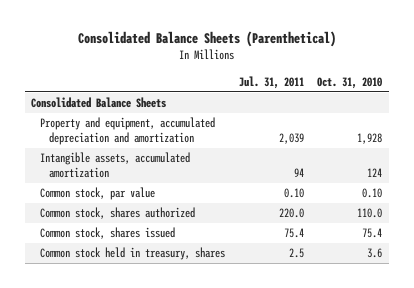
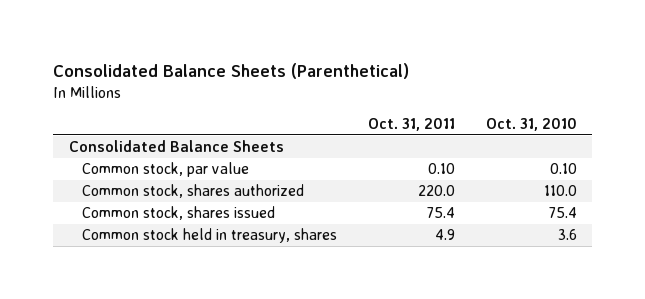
- | Jul. 31, 2011 | Oct. 31, 2010
+ | Oct. 31, 2011 | Oct. 31, 2010
- Property and equipment, accumulated depreciation and amortization | 2,039 | 1,928
- Intangible assets, accumulated amortization | 94 | 124

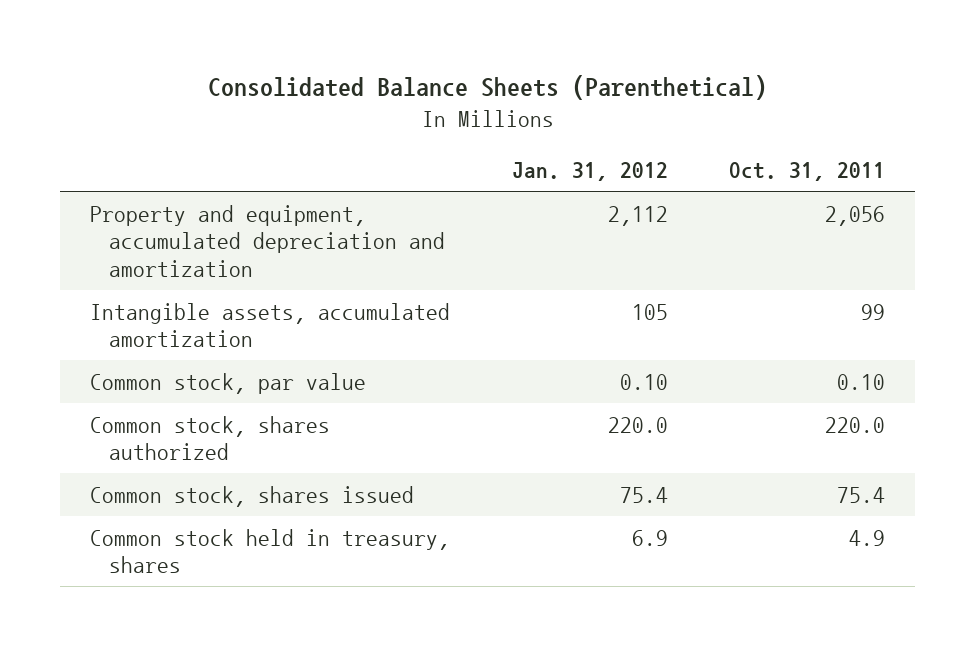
- | Oct. 31, 2011 | Oct. 31, 2010
+ | Jan. 31, 2012 | Oct. 31, 2011
- Consolidated Balance Sheets
+ Property and equipment, accumulated depreciation and amortization | 2,112 | 2,056
+ Intangible assets, accumulated amortization | 105 | 99

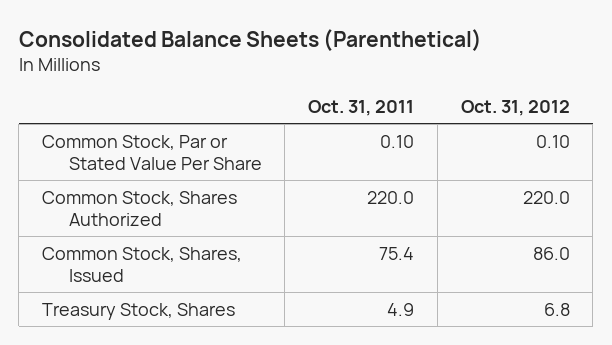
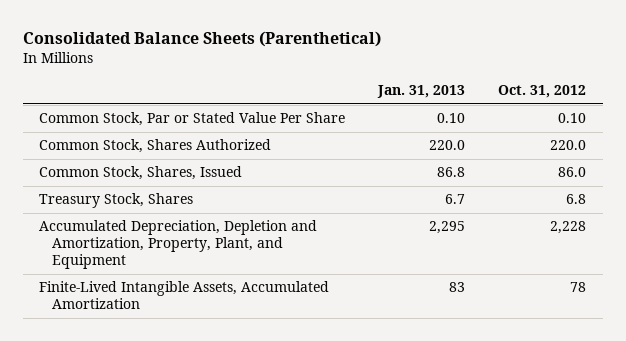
- | Oct. 31, 2011 | Oct. 31, 2012
+ | Jan. 31, 2013 | Oct. 31, 2012
+ Accumulated Depreciation, Depletion and Amortization, Property, Plant, and Equipment | 2,295 | 2,228
+ Finite-Lived Intangible Assets, Accumulated Amortization | 83 | 78

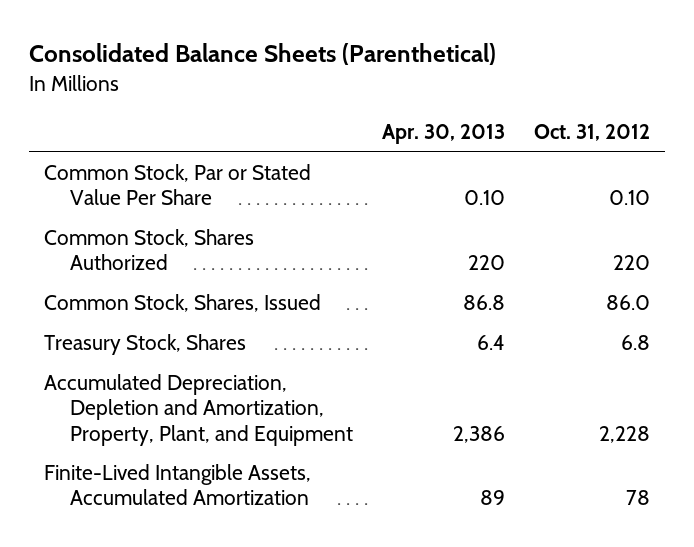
- | Jan. 31, 2013 | Oct. 31, 2012
+ | Apr. 30, 2013 | Oct. 31, 2012
- Common Stock, Shares Authorized | 220.0 | 220.0
+ Common Stock, Shares Authorized | 220 | 220

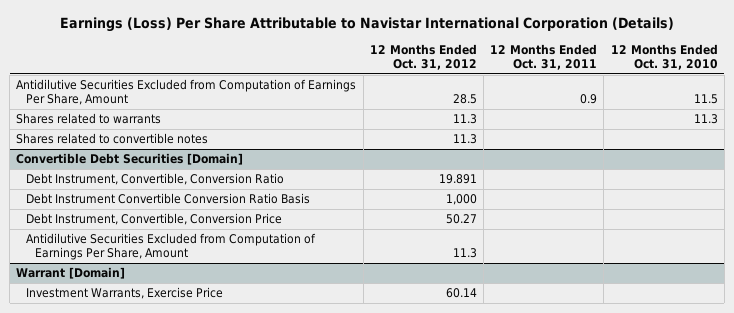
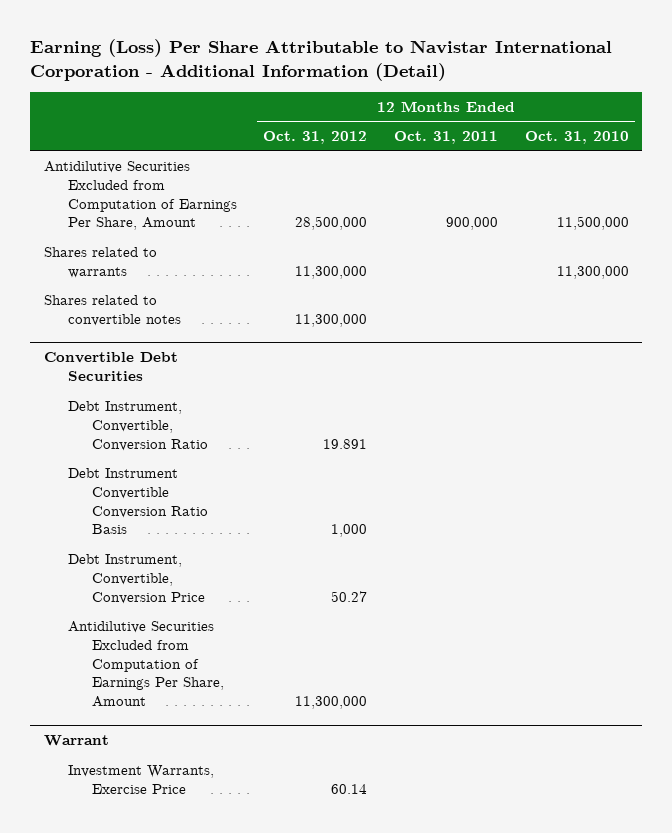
- Earnings (Loss) Per Share Attributable to Navistar International Corporation (Details)
+ Earning (Loss) Per Share Attributable to Navistar International Corporation - Additional Information (Detail)
- Antidilutive Securities Excluded from Computation of Earnings Per Share, Amount | 28.5 | 0.9 | 11.5
- Shares related to warrants | 11.3 | | 11.3
- Shares related to convertible notes | 11.3 | |
- Convertible Debt Securities [Domain]
+ Antidilutive Securities Excluded from Computation of Earnings Per Share, Amount | 28,500,000 | 900,000 | 11,500,000
+ Shares related to warrants | 11,300,000 | | 11,300,000
+ Shares related to convertible notes | 11,300,000 | |
+ Convertible Debt Securities
- Antidilutive Securities Excluded from Computation of Earnings Per Share, Amount | 11.3 | |
- Warrant [Domain]
+ Antidilutive Securities Excluded from Computation of Earnings Per Share, Amount | 11,300,000 | |
+ Warrant

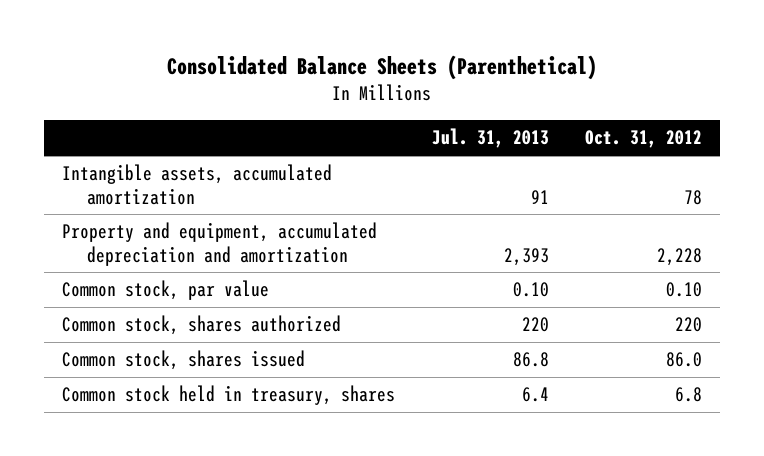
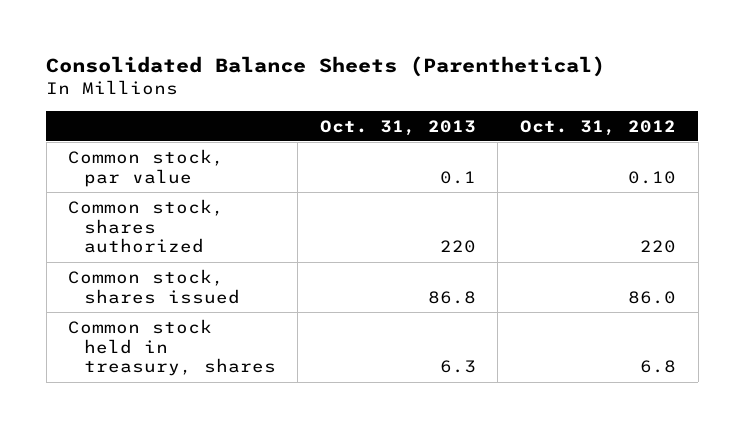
- | Jul. 31, 2013 | Oct. 31, 2012
+ | Oct. 31, 2013 | Oct. 31, 2012
- Intangible assets, accumulated amortization | 91 | 78
- Property and equipment, accumulated depreciation and amortization | 2,393 | 2,228

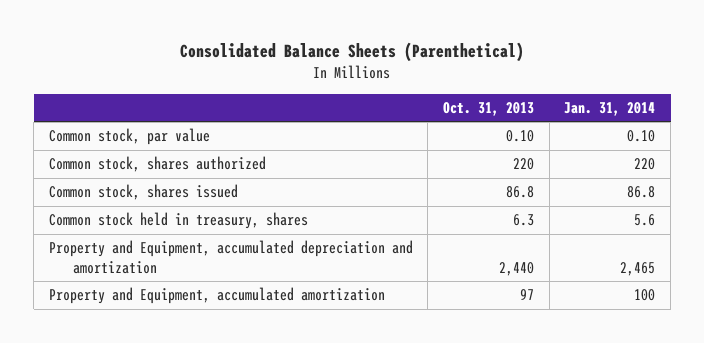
- | Oct. 31, 2013 | Oct. 31, 2012
+ | Oct. 31, 2013 | Jan. 31, 2014
- Common stock, par value | 0.1 | 0.10
+ Common stock, par value | 0.10 | 0.10
+ Property and Equipment, accumulated depreciation and amortization | 2,440 | 2,465
+ Property and Equipment, accumulated amortization | 97 | 100

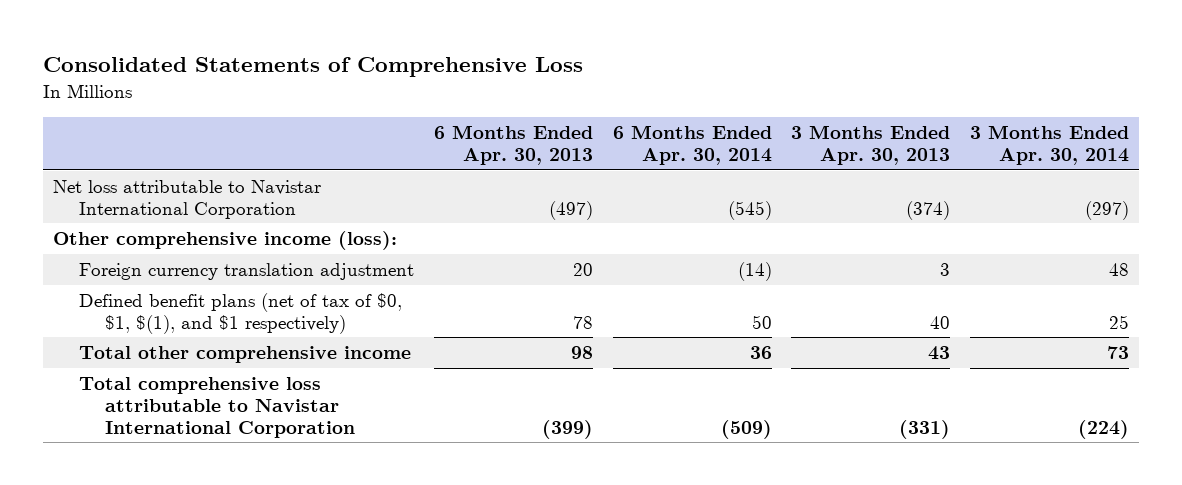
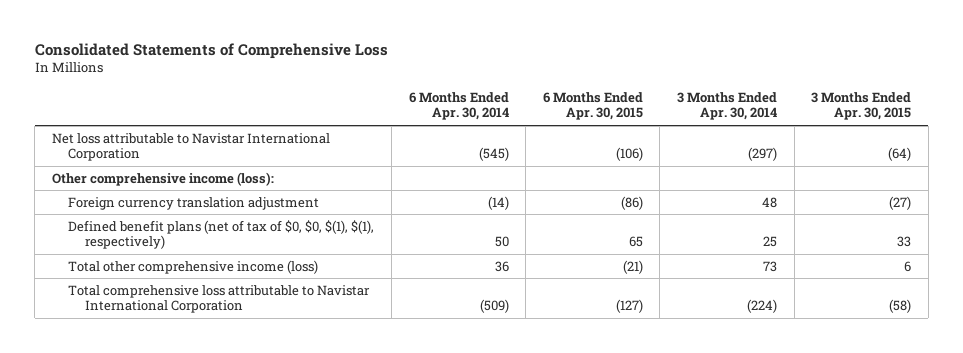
- | 6 Months Ended Apr. 30, 2013 | 6 Months Ended Apr. 30, 2014 | 3 Months Ended Apr. 30, 2013 | 3 Months Ended Apr. 30, 2014
+ | 6 Months Ended Apr. 30, 2014 | 6 Months Ended Apr. 30, 2015 | 3 Months Ended Apr. 30, 2014 | 3 Months Ended Apr. 30, 2015
- Defined benefit plans (net of tax of $0, $1, $(1), and $1 respectively) | 78 | 50 | 40 | 25
- Total other comprehensive income | 98 | 36 | 43 | 73
+ Defined benefit plans (net of tax of $0, $0, $(1), $(1), respectively) | 50 | 65 | 25 | 33
+ Total other comprehensive income (loss) | 36 | (21) | 73 | 6

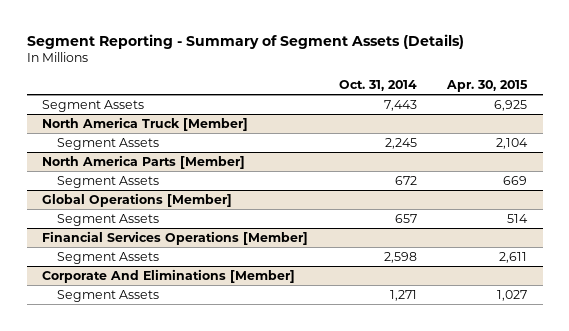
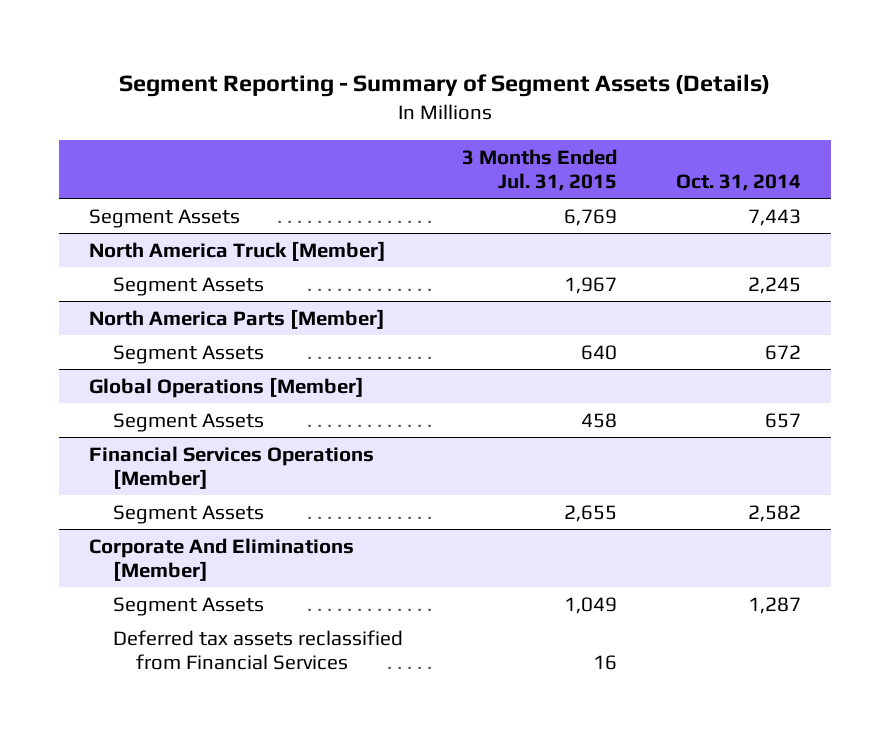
- | Oct. 31, 2014 | Apr. 30, 2015
+ | 3 Months Ended Jul. 31, 2015 | Oct. 31, 2014
@ Financial Services Operations [Member]
- Segment Assets | 2,598 | 2,611
+ Segment Assets | 2,655 | 2,582
@ Corporate And Eliminations [Member]
- Segment Assets | 1,271 | 1,027
+ Segment Assets | 1,049 | 1,287
+ Deferred tax assets reclassified from Financial Services | 16 |

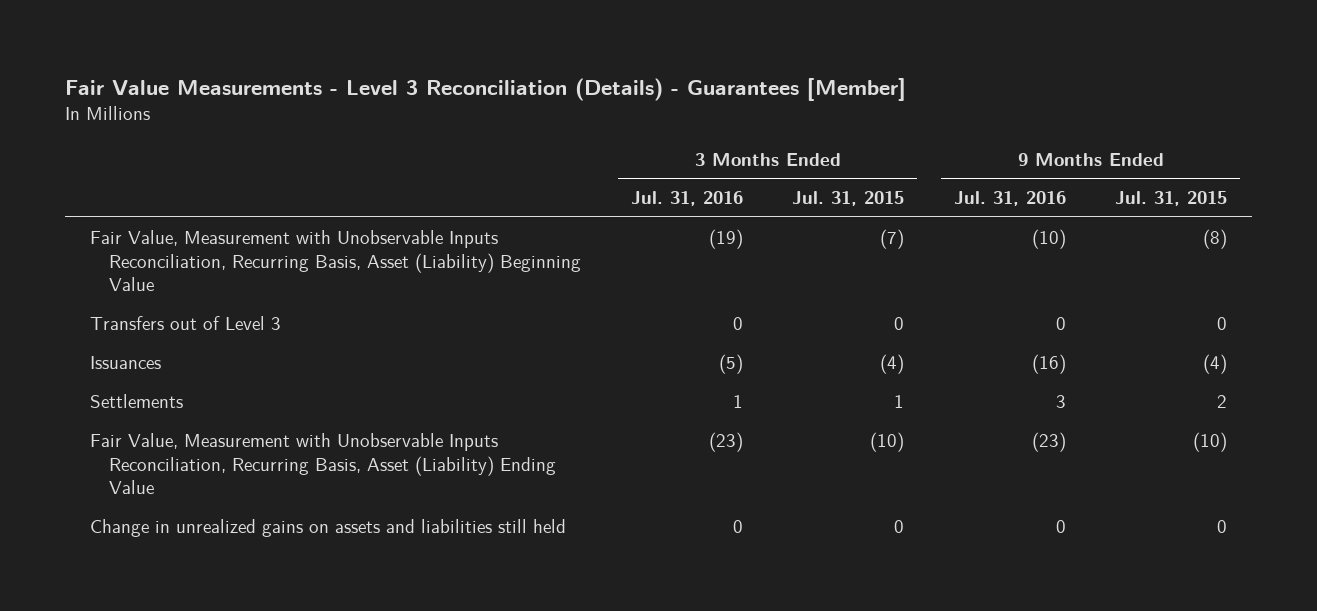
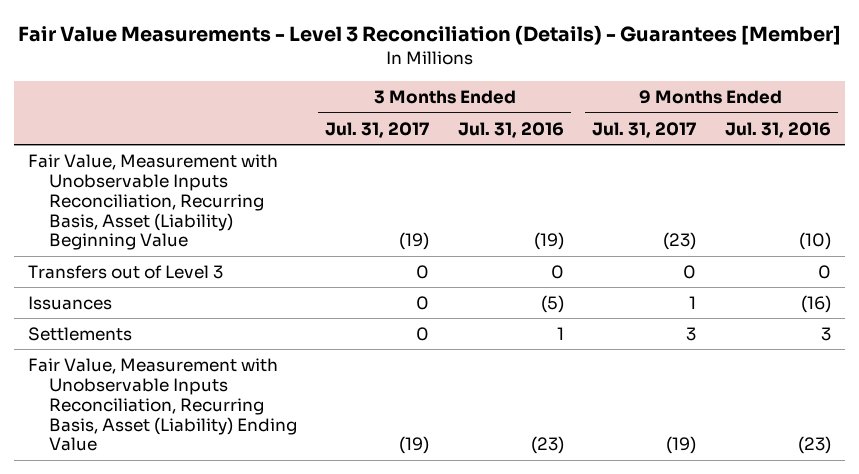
- | 3 Months Ended Jul. 31, 2016 | 3 Months Ended Jul. 31, 2015 | 9 Months Ended Jul. 31, 2016 | 9 Months Ended Jul. 31, 2015
+ | 3 Months Ended Jul. 31, 2017 | 3 Months Ended Jul. 31, 2016 | 9 Months Ended Jul. 31, 2017 | 9 Months Ended Jul. 31, 2016
- Change in unrealized gains on assets and liabilities still held | 0 | 0 | 0 | 0

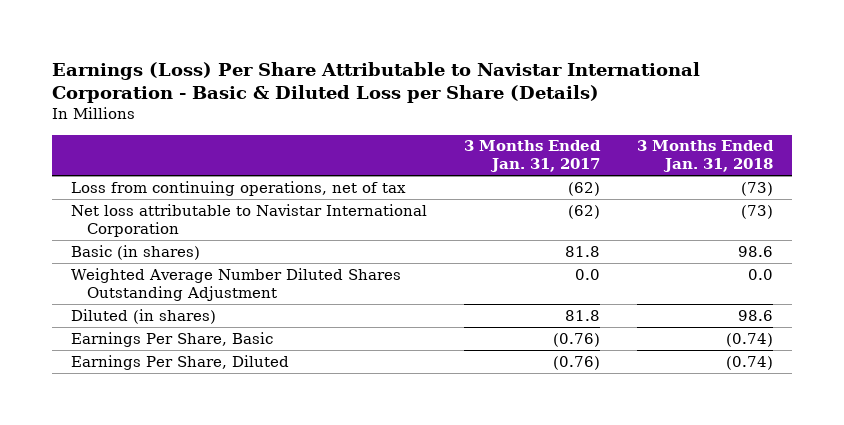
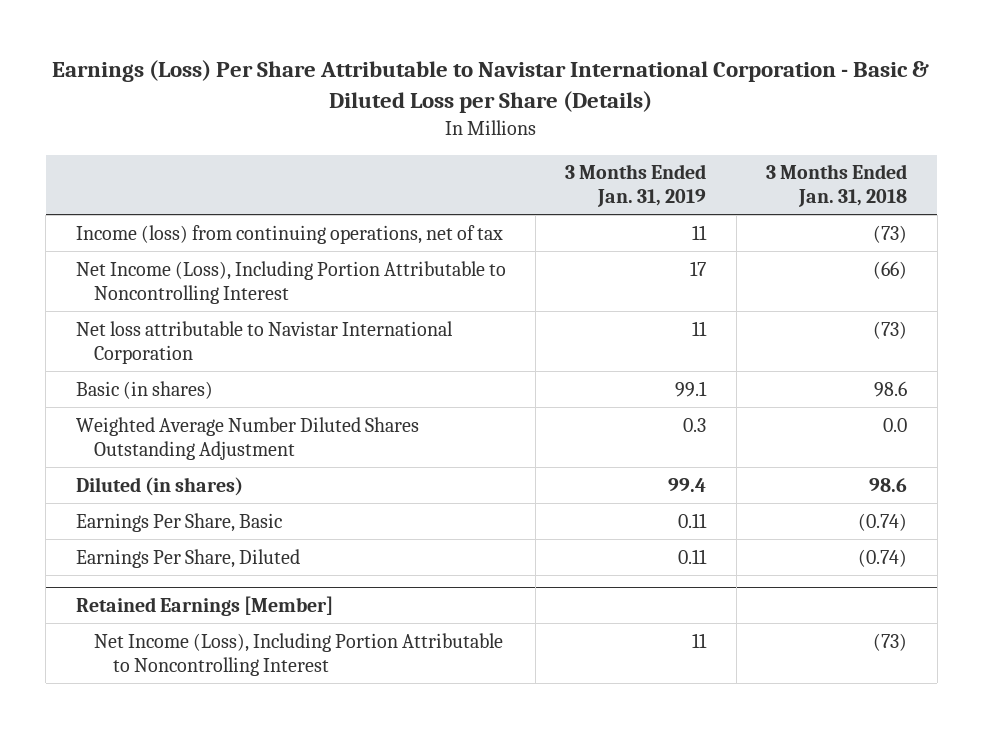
- | 3 Months Ended Jan. 31, 2017 | 3 Months Ended Jan. 31, 2018
+ | 3 Months Ended Jan. 31, 2019 | 3 Months Ended Jan. 31, 2018
- Loss from continuing operations, net of tax | (62) | (73)
+ Income (loss) from continuing operations, net of tax | 11 | (73)
+ Net Income (Loss), Including Portion Attributable to Noncontrolling Interest | 17 | (66)
+ Retained Earnings [Member]
+ Net Income (Loss), Including Portion Attributable to Noncontrolling Interest | 11 | (73)

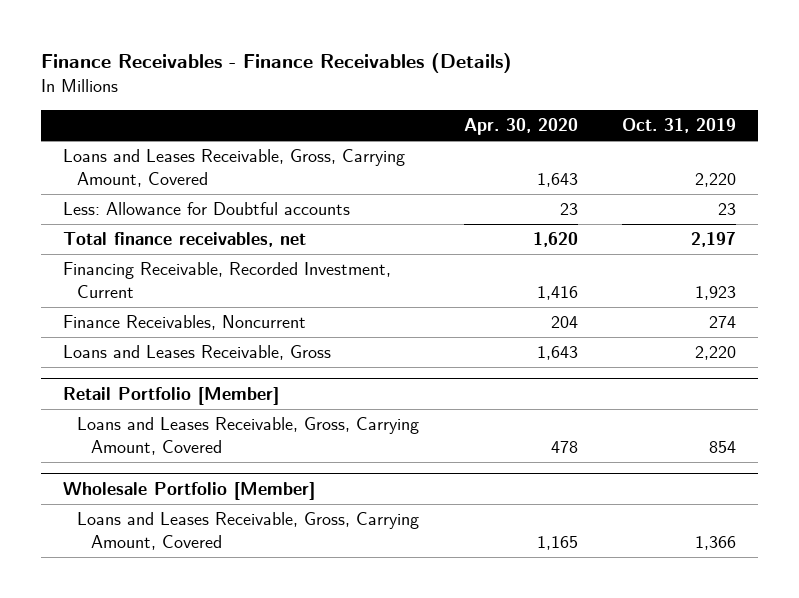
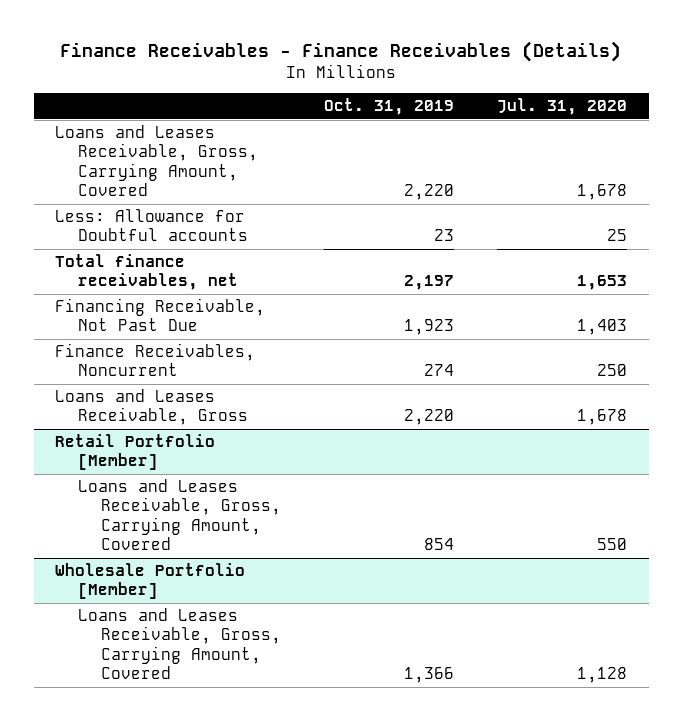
- | Apr. 30, 2020 | Oct. 31, 2019
+ | Oct. 31, 2019 | Jul. 31, 2020
- Financing Receivable, Recorded Investment, Current | 1,416 | 1,923
+ Financing Receivable, Not Past Due | 1,923 | 1,403

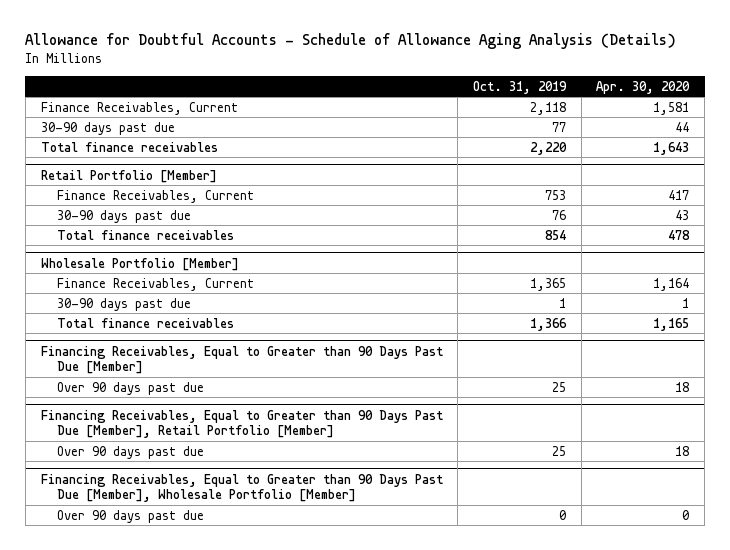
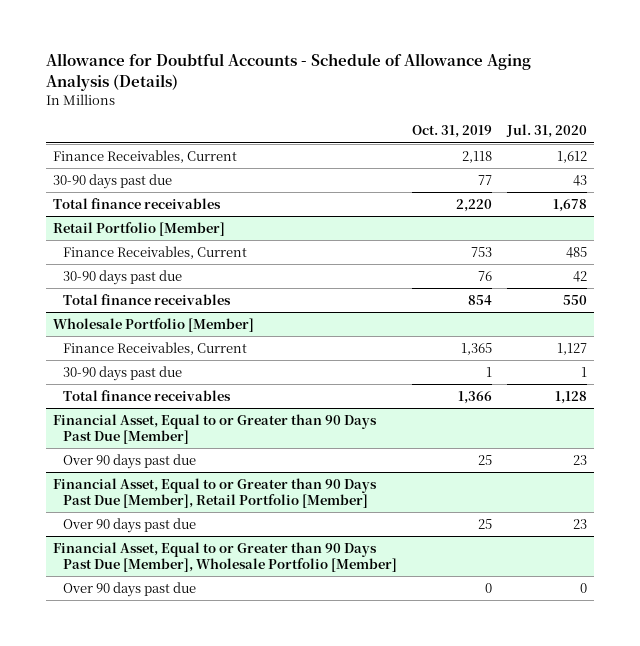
- | Oct. 31, 2019 | Apr. 30, 2020
+ | Oct. 31, 2019 | Jul. 31, 2020
- Financing Receivables, Equal to Greater than 90 Days Past Due [Member]
+ Financial Asset, Equal to or Greater than 90 Days Past Due [Member]
- Financing Receivables, Equal to Greater than 90 Days Past Due [Member], Retail Portfolio [Member]
+ Financial Asset, Equal to or Greater than 90 Days Past Due [Member], Retail Portfolio [Member]
- Financing Receivables, Equal to Greater than 90 Days Past Due [Member], Wholesale Portfolio [Member]
+ Financial Asset, Equal to or Greater than 90 Days Past Due [Member], Wholesale Portfolio [Member]

